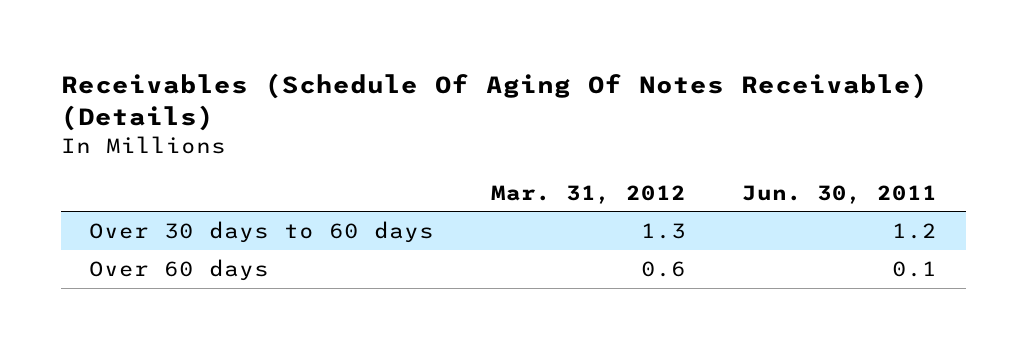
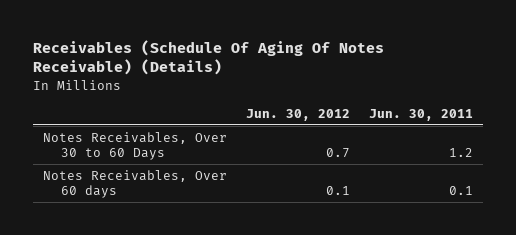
- | Mar. 31, 2012 | Jun. 30, 2011
+ | Jun. 30, 2012 | Jun. 30, 2011
- Over 30 days to 60 days | 1.3 | 1.2
- Over 60 days | 0.6 | 0.1
+ Notes Receivables, Over 30 to 60 Days | 0.7 | 1.2
+ Notes Receivables, Over 60 days | 0.1 | 0.1

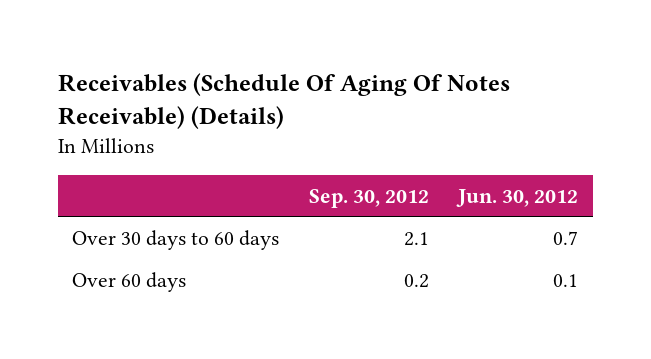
- | Jun. 30, 2012 | Jun. 30, 2011
+ | Sep. 30, 2012 | Jun. 30, 2012
- Notes Receivables, Over 30 to 60 Days | 0.7 | 1.2
- Notes Receivables, Over 60 days | 0.1 | 0.1
+ Over 30 days to 60 days | 2.1 | 0.7
+ Over 60 days | 0.2 | 0.1

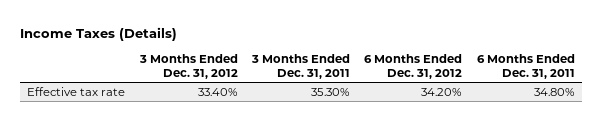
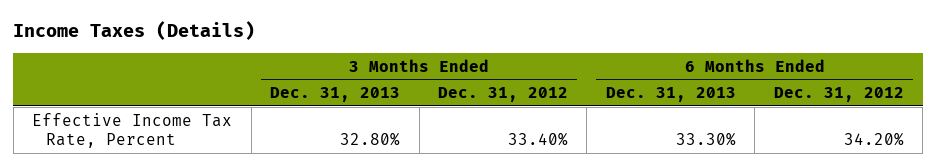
- | 3 Months Ended Dec. 31, 2012 | 3 Months Ended Dec. 31, 2011 | 6 Months Ended Dec. 31, 2012 | 6 Months Ended Dec. 31, 2011
+ | 3 Months Ended Dec. 31, 2013 | 3 Months Ended Dec. 31, 2012 | 6 Months Ended Dec. 31, 2013 | 6 Months Ended Dec. 31, 2012
- Effective tax rate | 33.40% | 35.30% | 34.20% | 34.80%
+ Effective Income Tax Rate, Percent | 32.80% | 33.40% | 33.30% | 34.20%

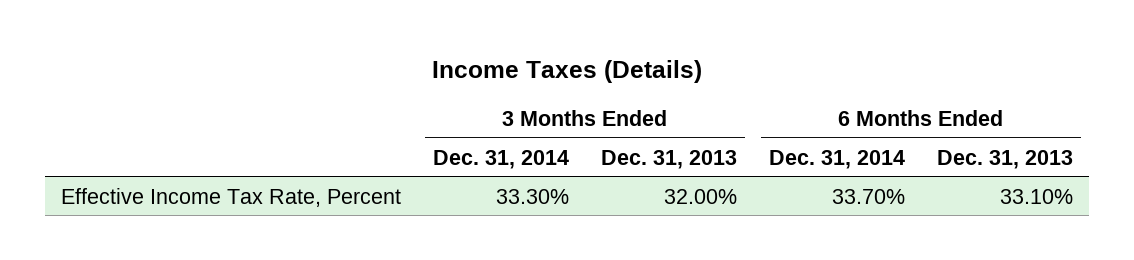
- | 3 Months Ended Dec. 31, 2013 | 3 Months Ended Dec. 31, 2012 | 6 Months Ended Dec. 31, 2013 | 6 Months Ended Dec. 31, 2012
+ | 3 Months Ended Dec. 31, 2014 | 3 Months Ended Dec. 31, 2013 | 6 Months Ended Dec. 31, 2014 | 6 Months Ended Dec. 31, 2013
- Effective Income Tax Rate, Percent | 32.80% | 33.40% | 33.30% | 34.20%
+ Effective Income Tax Rate, Percent | 33.30% | 32.00% | 33.70% | 33.10%

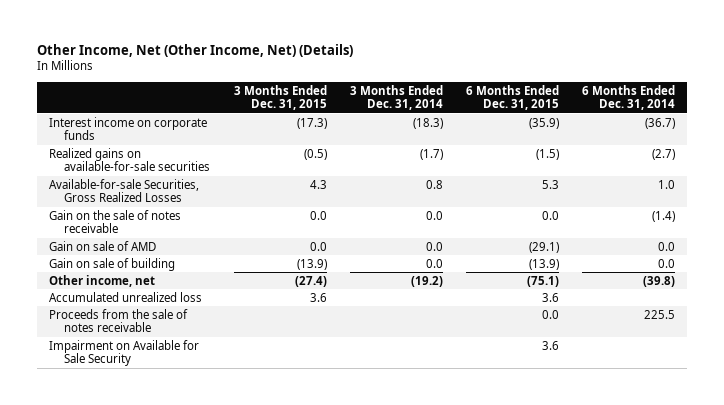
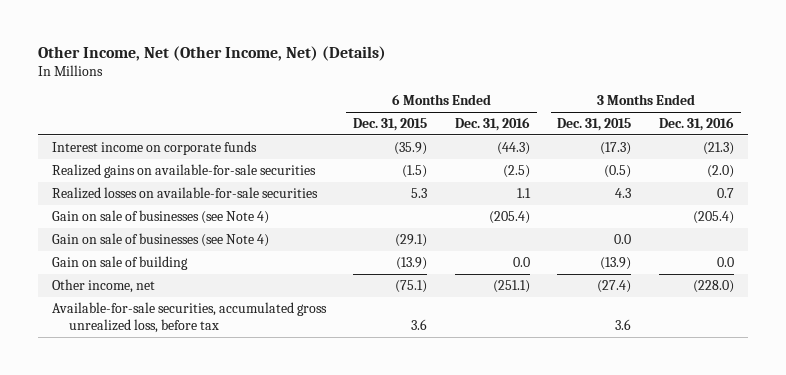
- | 3 Months Ended Dec. 31, 2015 | 3 Months Ended Dec. 31, 2014 | 6 Months Ended Dec. 31, 2015 | 6 Months Ended Dec. 31, 2014
+ | 6 Months Ended Dec. 31, 2015 | 6 Months Ended Dec. 31, 2016 | 3 Months Ended Dec. 31, 2015 | 3 Months Ended Dec. 31, 2016
- Available-for-sale Securities, Gross Realized Losses | 4.3 | 0.8 | 5.3 | 1.0
- Gain on the sale of notes receivable | 0.0 | 0.0 | 0.0 | (1.4)
- Gain on sale of AMD | 0.0 | 0.0 | (29.1) | 0.0
+ Realized losses on available-for-sale securities | 5.3 | 1.1 | 4.3 | 0.7
+ Gain on sale of businesses (see Note 4) | | (205.4) | | (205.4)
+ Gain on sale of businesses (see Note 4) | (29.1) | | 0.0 |
- Accumulated unrealized loss | 3.6 | | 3.6 |
- Proceeds from the sale of notes receivable | | | 0.0 | 225.5
- Impairment on Available for Sale Security | | | 3.6 |
+ Available-for-sale securities, accumulated gross unrealized loss, before tax | 3.6 | | 3.6 |

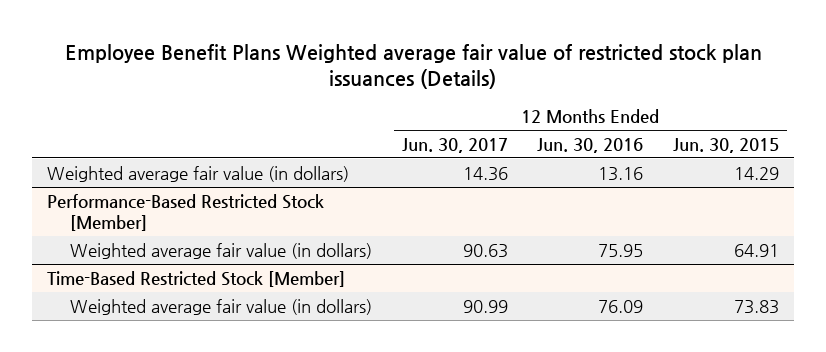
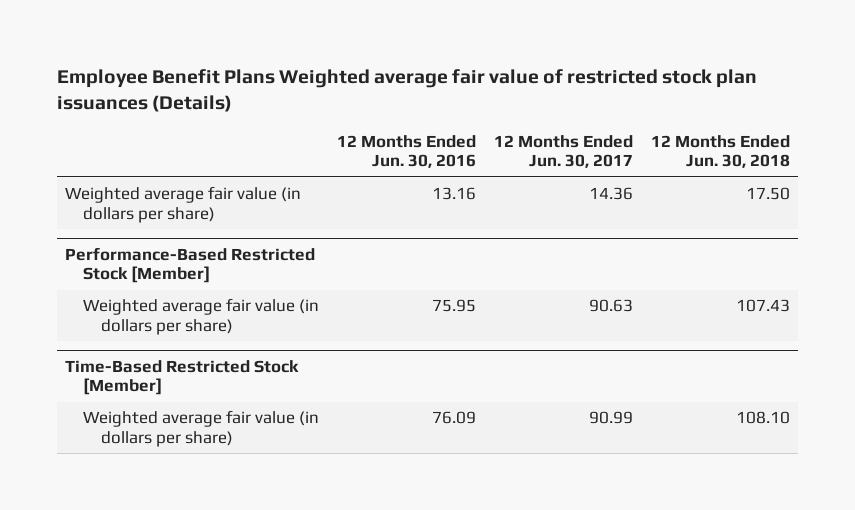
- | 12 Months Ended Jun. 30, 2017 | 12 Months Ended Jun. 30, 2016 | 12 Months Ended Jun. 30, 2015
+ | 12 Months Ended Jun. 30, 2016 | 12 Months Ended Jun. 30, 2017 | 12 Months Ended Jun. 30, 2018
- Weighted average fair value (in dollars) | 14.36 | 13.16 | 14.29
+ Weighted average fair value (in dollars per share) | 13.16 | 14.36 | 17.50
@ Performance-Based Restricted Stock [Member]
- Weighted average fair value (in dollars) | 90.63 | 75.95 | 64.91
+ Weighted average fair value (in dollars per share) | 75.95 | 90.63 | 107.43
@ Time-Based Restricted Stock [Member]
- Weighted average fair value (in dollars) | 90.99 | 76.09 | 73.83
+ Weighted average fair value (in dollars per share) | 76.09 | 90.99 | 108.10

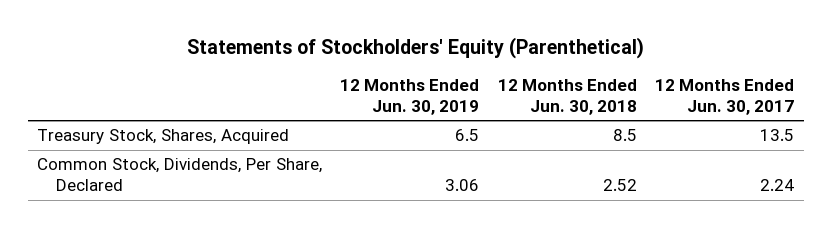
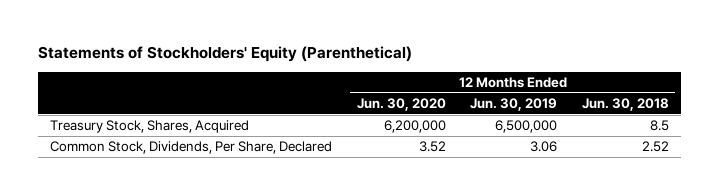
- | 12 Months Ended Jun. 30, 2019 | 12 Months Ended Jun. 30, 2018 | 12 Months Ended Jun. 30, 2017
+ | 12 Months Ended Jun. 30, 2020 | 12 Months Ended Jun. 30, 2019 | 12 Months Ended Jun. 30, 2018
- Treasury Stock, Shares, Acquired | 6.5 | 8.5 | 13.5
+ Treasury Stock, Shares, Acquired | 6,200,000 | 6,500,000 | 8.5

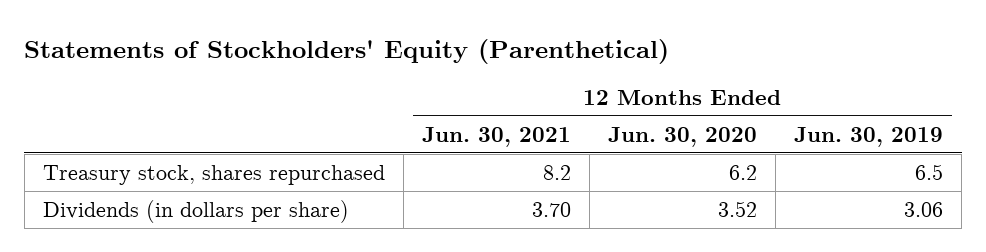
- | 12 Months Ended Jun. 30, 2020 | 12 Months Ended Jun. 30, 2019 | 12 Months Ended Jun. 30, 2018
+ | 12 Months Ended Jun. 30, 2021 | 12 Months Ended Jun. 30, 2020 | 12 Months Ended Jun. 30, 2019
- Treasury Stock, Shares, Acquired | 6,200,000 | 6,500,000 | 8.5
- Common Stock, Dividends, Per Share, Declared | 3.52 | 3.06 | 2.52
+ Treasury stock, shares repurchased | 8.2 | 6.2 | 6.5
+ Dividends (in dollars per share) | 3.70 | 3.52 | 3.06

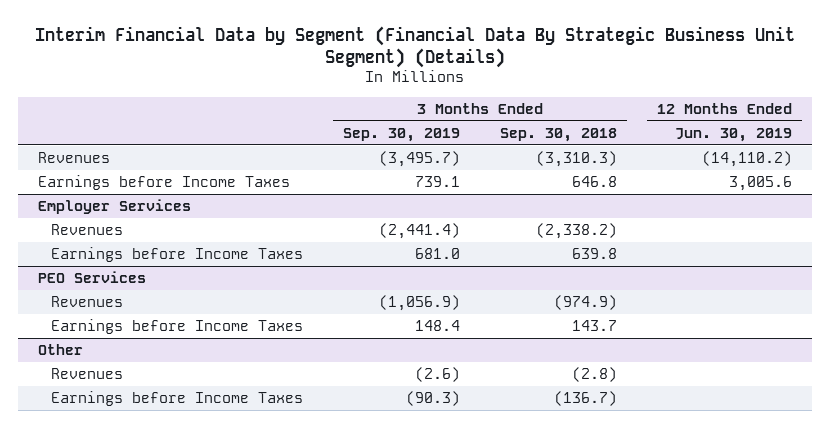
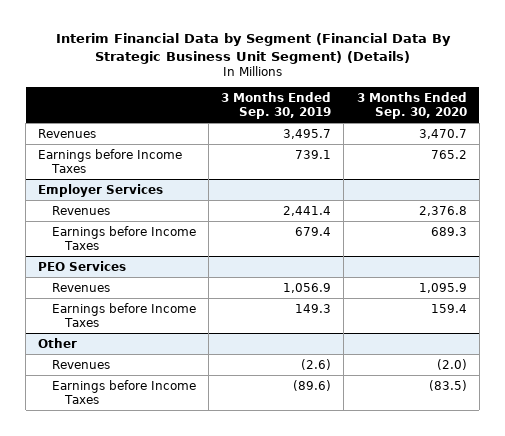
- | 3 Months Ended Sep. 30, 2019 | 3 Months Ended Sep. 30, 2018 | 12 Months Ended Jun. 30, 2019
+ | 3 Months Ended Sep. 30, 2019 | 3 Months Ended Sep. 30, 2020
- Revenues | (3,495.7) | (3,310.3) | (14,110.2)
+ Revenues | 3,495.7 | 3,470.7
@ Employer Services
- Revenues | (2,441.4) | (2,338.2) |
- Earnings before Income Taxes | 681.0 | 639.8 |
+ Revenues | 2,441.4 | 2,376.8
+ Earnings before Income Taxes | 679.4 | 689.3
@ PEO Services
- Revenues | (1,056.9) | (974.9) |
- Earnings before Income Taxes | 148.4 | 143.7 |
+ Revenues | 1,056.9 | 1,095.9
+ Earnings before Income Taxes | 149.3 | 159.4
@ Other
- Earnings before Income Taxes | (90.3) | (136.7) |
+ Earnings before Income Taxes | (89.6) | (83.5)

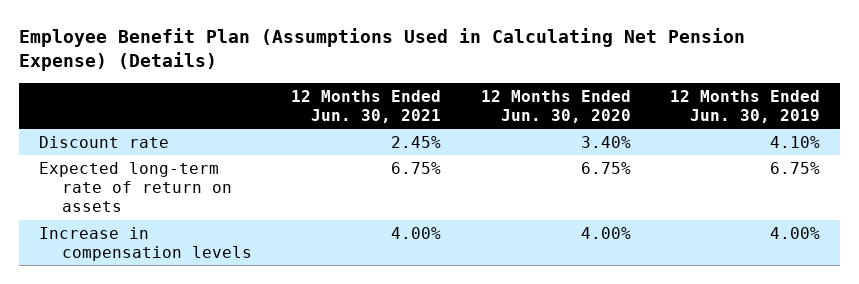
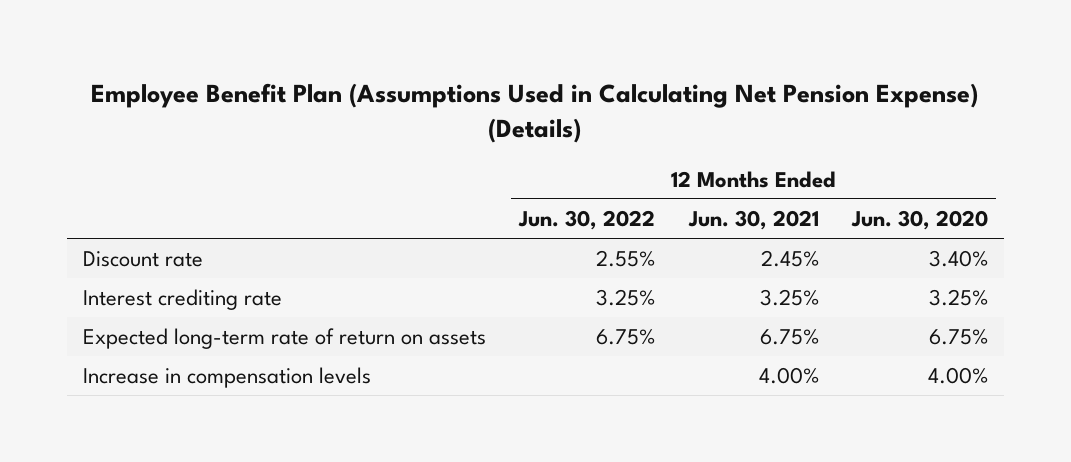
- | 12 Months Ended Jun. 30, 2021 | 12 Months Ended Jun. 30, 2020 | 12 Months Ended Jun. 30, 2019
+ | 12 Months Ended Jun. 30, 2022 | 12 Months Ended Jun. 30, 2021 | 12 Months Ended Jun. 30, 2020
+ Interest crediting rate | 3.25% | 3.25% | 3.25%

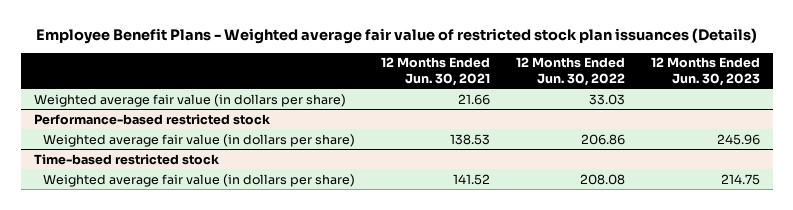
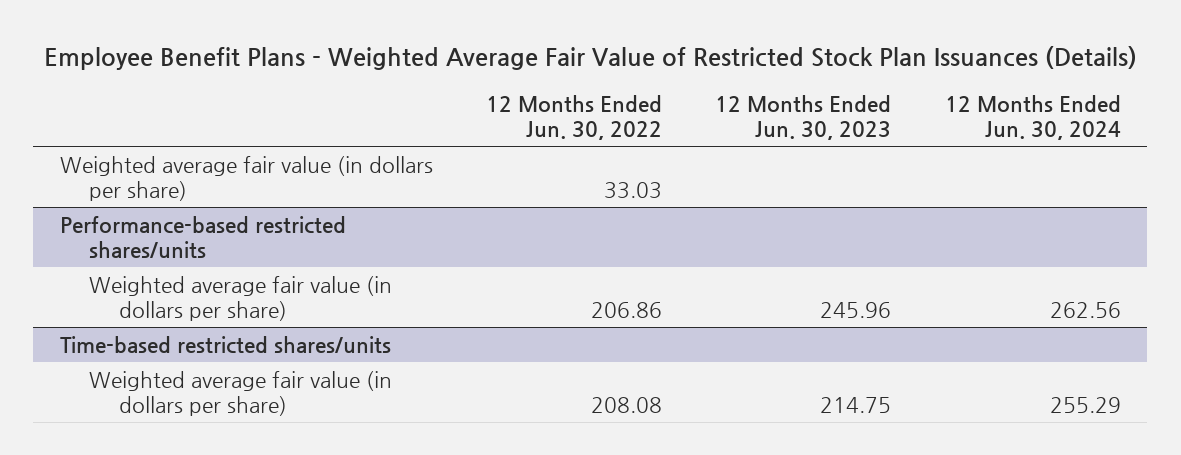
- Employee Benefit Plans - Weighted average fair value of restricted stock plan issuances (Details)
+ Employee Benefit Plans - Weighted Average Fair Value of Restricted Stock Plan Issuances (Details)
- | 12 Months Ended Jun. 30, 2021 | 12 Months Ended Jun. 30, 2022 | 12 Months Ended Jun. 30, 2023
+ | 12 Months Ended Jun. 30, 2022 | 12 Months Ended Jun. 30, 2023 | 12 Months Ended Jun. 30, 2024
- Performance-based restricted stock
+ Performance-based restricted shares/units
- Time-based restricted stock
+ Time-based restricted shares/units

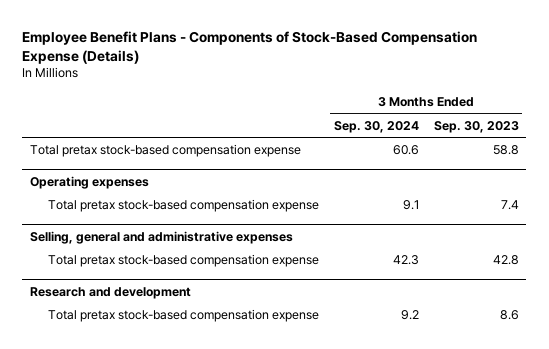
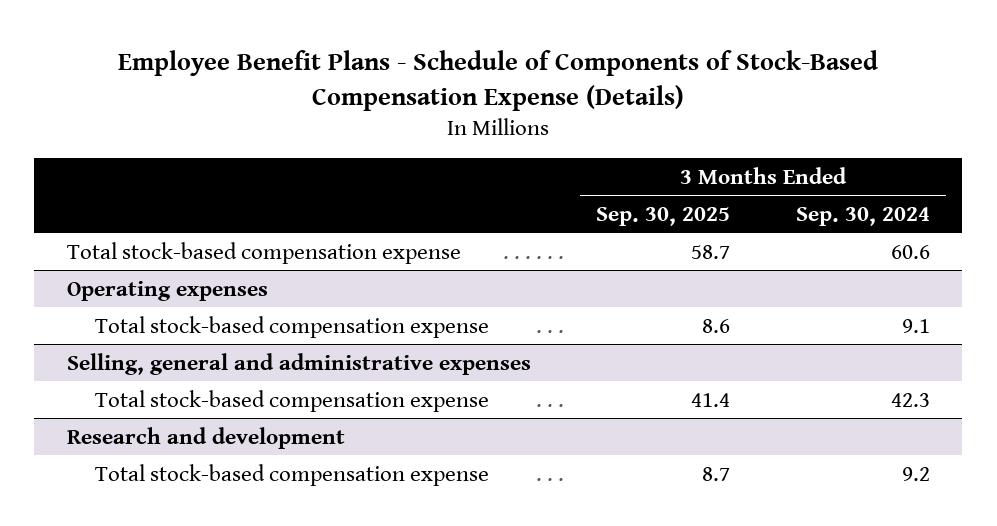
- Employee Benefit Plans - Components of Stock-Based Compensation Expense (Details)
+ Employee Benefit Plans - Schedule of Components of Stock-Based Compensation Expense (Details)
- | 3 Months Ended Sep. 30, 2024 | 3 Months Ended Sep. 30, 2023
+ | 3 Months Ended Sep. 30, 2025 | 3 Months Ended Sep. 30, 2024
- Total pretax stock-based compensation expense | 60.6 | 58.8
+ Total stock-based compensation expense | 58.7 | 60.6
@ Operating expenses
- Total pretax stock-based compensation expense | 9.1 | 7.4
+ Total stock-based compensation expense | 8.6 | 9.1
@ Selling, general and administrative expenses
- Total pretax stock-based compensation expense | 42.3 | 42.8
+ Total stock-based compensation expense | 41.4 | 42.3
@ Research and development
- Total pretax stock-based compensation expense | 9.2 | 8.6
+ Total stock-based compensation expense | 8.7 | 9.2

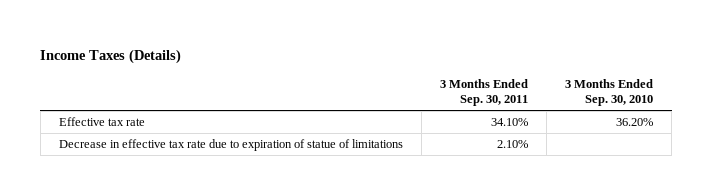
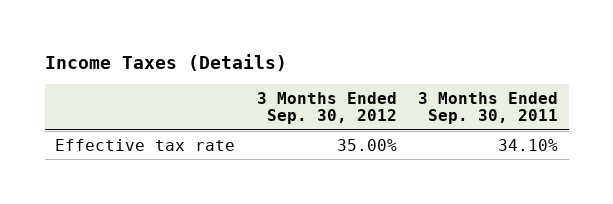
- | 3 Months Ended Sep. 30, 2011 | 3 Months Ended Sep. 30, 2010
+ | 3 Months Ended Sep. 30, 2012 | 3 Months Ended Sep. 30, 2011
- Decrease in effective tax rate due to expiration of statue of limitations | 2.10% |

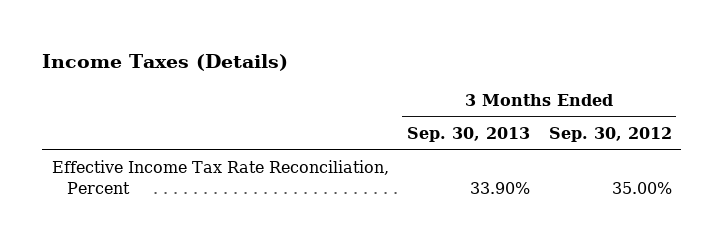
- | 3 Months Ended Sep. 30, 2012 | 3 Months Ended Sep. 30, 2011
+ | 3 Months Ended Sep. 30, 2013 | 3 Months Ended Sep. 30, 2012
- Effective tax rate | 35.00% | 34.10%
+ Effective Income Tax Rate Reconciliation, Percent | 33.90% | 35.00%

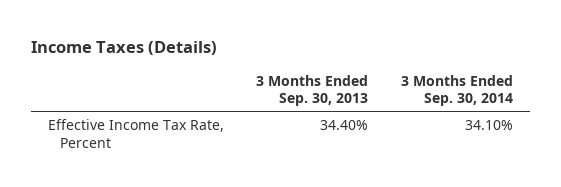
- | 3 Months Ended Sep. 30, 2013 | 3 Months Ended Sep. 30, 2012
+ | 3 Months Ended Sep. 30, 2013 | 3 Months Ended Sep. 30, 2014
- Effective Income Tax Rate Reconciliation, Percent | 33.90% | 35.00%
+ Effective Income Tax Rate, Percent | 34.40% | 34.10%

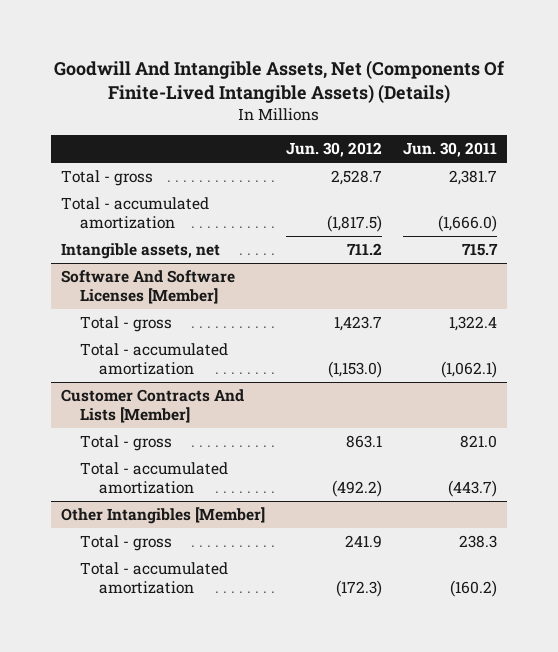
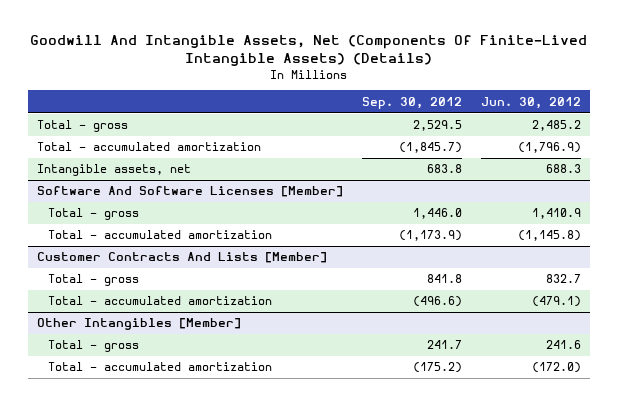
- | Jun. 30, 2012 | Jun. 30, 2011
+ | Sep. 30, 2012 | Jun. 30, 2012
- Total - gross | 2,528.7 | 2,381.7
- Total - accumulated amortization | (1,817.5) | (1,666.0)
- Intangible assets, net | 711.2 | 715.7
+ Total - gross | 2,529.5 | 2,485.2
+ Total - accumulated amortization | (1,845.7) | (1,796.9)
+ Intangible assets, net | 683.8 | 688.3
@ Software And Software Licenses [Member]
- Total - gross | 1,423.7 | 1,322.4
- Total - accumulated amortization | (1,153.0) | (1,062.1)
+ Total - gross | 1,446.0 | 1,410.9
+ Total - accumulated amortization | (1,173.9) | (1,145.8)
@ Customer Contracts And Lists [Member]
- Total - gross | 863.1 | 821.0
- Total - accumulated amortization | (492.2) | (443.7)
+ Total - gross | 841.8 | 832.7
+ Total - accumulated amortization | (496.6) | (479.1)
@ Other Intangibles [Member]
- Total - gross | 241.9 | 238.3
- Total - accumulated amortization | (172.3) | (160.2)
+ Total - gross | 241.7 | 241.6
+ Total - accumulated amortization | (175.2) | (172.0)

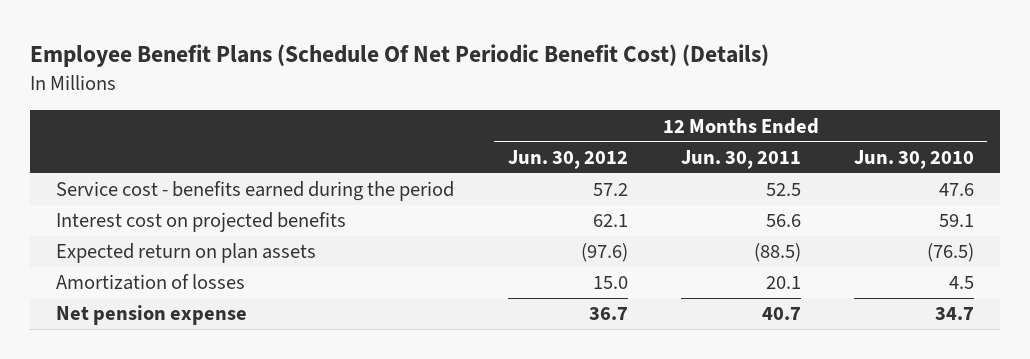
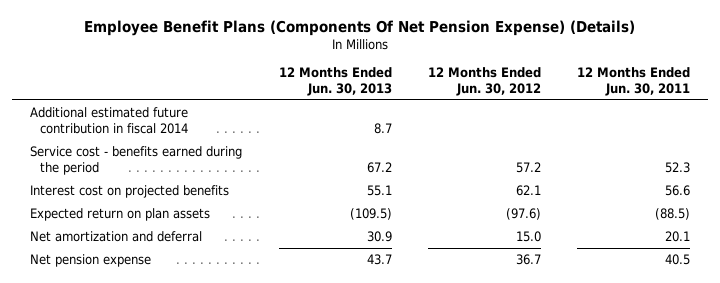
- Employee Benefit Plans (Schedule Of Net Periodic Benefit Cost) (Details)
+ Employee Benefit Plans (Components Of Net Pension Expense) (Details)
- | 12 Months Ended Jun. 30, 2012 | 12 Months Ended Jun. 30, 2011 | 12 Months Ended Jun. 30, 2010
+ | 12 Months Ended Jun. 30, 2013 | 12 Months Ended Jun. 30, 2012 | 12 Months Ended Jun. 30, 2011
- Service cost - benefits earned during the period | 57.2 | 52.5 | 47.6
+ Additional estimated future contribution in fiscal 2014 | 8.7 | |
+ Service cost - benefits earned during the period | 67.2 | 57.2 | 52.3
- Amortization of losses | 15.0 | 20.1 | 4.5
- Net pension expense | 36.7 | 40.7 | 34.7
+ Net amortization and deferral | 30.9 | 15.0 | 20.1
+ Net pension expense | 43.7 | 36.7 | 40.5

